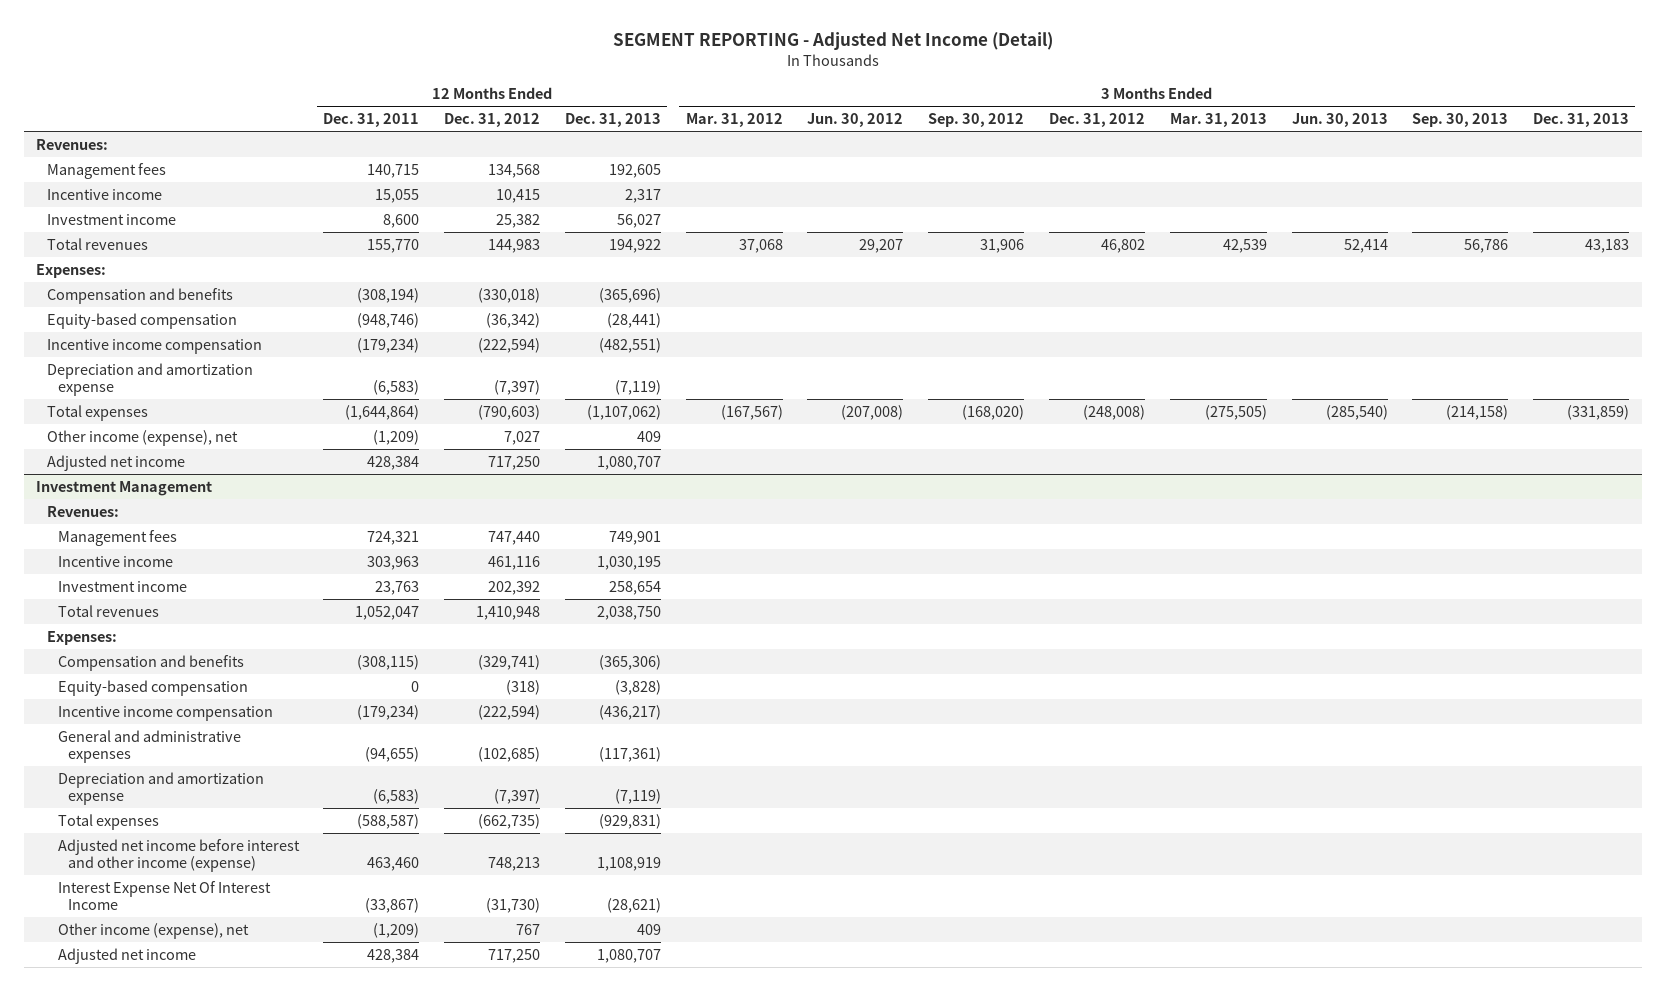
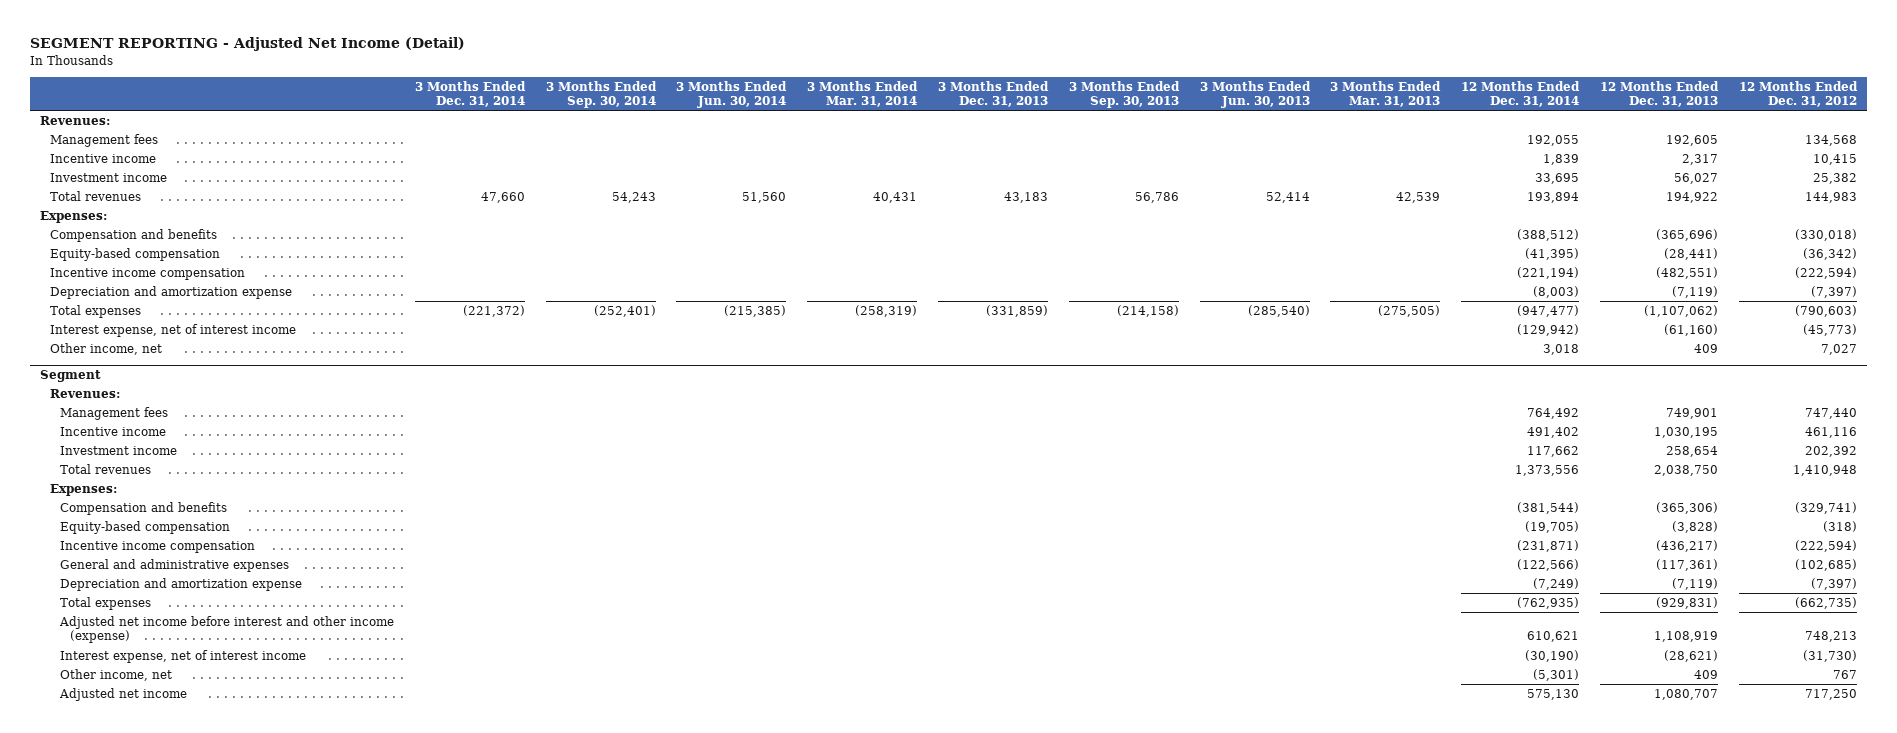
- | 12 Months Ended Dec. 31, 2011 | 12 Months Ended Dec. 31, 2012 | 12 Months Ended Dec. 31, 2013 | 3 Months Ended Mar. 31, 2012 | 3 Months Ended Jun. 30, 2012 | 3 Months Ended Sep. 30, 2012 | 3 Months Ended Dec. 31, 2012 | 3 Months Ended Mar. 31, 2013 | 3 Months Ended Jun. 30, 2013 | 3 Months Ended Sep. 30, 2013 | 3 Months Ended Dec. 31, 2013
+ | 3 Months Ended Dec. 31, 2014 | 3 Months Ended Sep. 30, 2014 | 3 Months Ended Jun. 30, 2014 | 3 Months Ended Mar. 31, 2014 | 3 Months Ended Dec. 31, 2013 | 3 Months Ended Sep. 30, 2013 | 3 Months Ended Jun. 30, 2013 | 3 Months Ended Mar. 31, 2013 | 12 Months Ended Dec. 31, 2014 | 12 Months Ended Dec. 31, 2013 | 12 Months Ended Dec. 31, 2012
- Other income (expense), net | (1,209) | 7,027 | 409 | | | | | | | |
- Adjusted net income | 428,384 | 717,250 | 1,080,707 | | | | | | | |
- Investment Management
+ Interest expense, net of interest income | | | | | | | | | (129,942) | (61,160) | (45,773)
+ Other income, net | | | | | | | | | 3,018 | 409 | 7,027
+ Segment
- Interest Expense Net Of Interest Income | (33,867) | (31,730) | (28,621) | | | | | | | |
- Other income (expense), net | (1,209) | 767 | 409 | | | | | | | |
+ Interest expense, net of interest income | | | | | | | | | (30,190) | (28,621) | (31,730)
+ Other income, net | | | | | | | | | (5,301) | 409 | 767

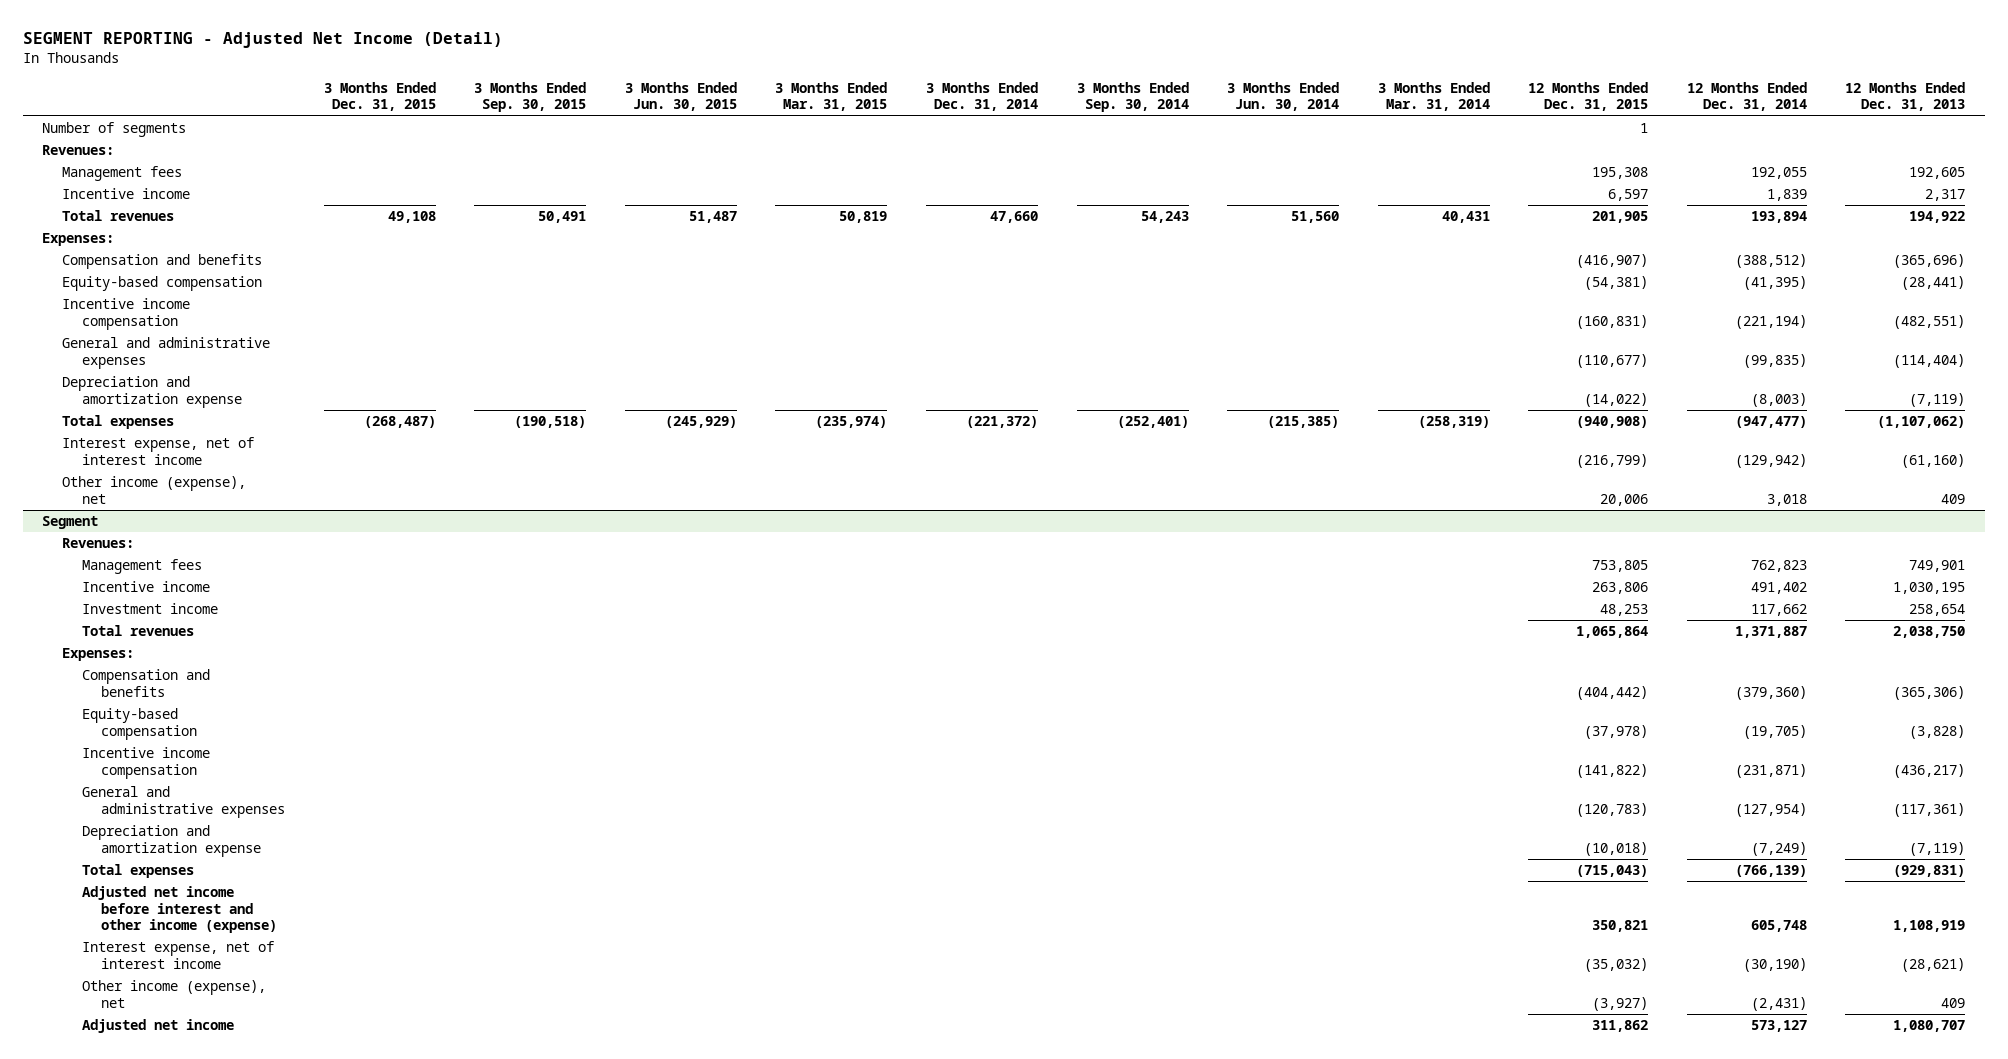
- | 3 Months Ended Dec. 31, 2014 | 3 Months Ended Sep. 30, 2014 | 3 Months Ended Jun. 30, 2014 | 3 Months Ended Mar. 31, 2014 | 3 Months Ended Dec. 31, 2013 | 3 Months Ended Sep. 30, 2013 | 3 Months Ended Jun. 30, 2013 | 3 Months Ended Mar. 31, 2013 | 12 Months Ended Dec. 31, 2014 | 12 Months Ended Dec. 31, 2013 | 12 Months Ended Dec. 31, 2012
+ | 3 Months Ended Dec. 31, 2015 | 3 Months Ended Sep. 30, 2015 | 3 Months Ended Jun. 30, 2015 | 3 Months Ended Mar. 31, 2015 | 3 Months Ended Dec. 31, 2014 | 3 Months Ended Sep. 30, 2014 | 3 Months Ended Jun. 30, 2014 | 3 Months Ended Mar. 31, 2014 | 12 Months Ended Dec. 31, 2015 | 12 Months Ended Dec. 31, 2014 | 12 Months Ended Dec. 31, 2013
+ Number of segments | | | | | | | | | 1 | |
- Investment income | | | | | | | | | 33,695 | 56,027 | 25,382
+ General and administrative expenses | | | | | | | | | (110,677) | (99,835) | (114,404)
- Other income, net | | | | | | | | | 3,018 | 409 | 7,027
+ Other income (expense), net | | | | | | | | | 20,006 | 3,018 | 409
@ Segment
- Management fees | | | | | | | | | 764,492 | 749,901 | 747,440
+ Management fees | | | | | | | | | 753,805 | 762,823 | 749,901
- Total revenues | | | | | | | | | 1,373,556 | 2,038,750 | 1,410,948
+ Total revenues | | | | | | | | | 1,065,864 | 1,371,887 | 2,038,750
- Compensation and benefits | | | | | | | | | (381,544) | (365,306) | (329,741)
+ Compensation and benefits | | | | | | | | | (404,442) | (379,360) | (365,306)
- General and administrative expenses | | | | | | | | | (122,566) | (117,361) | (102,685)
+ General and administrative expenses | | | | | | | | | (120,783) | (127,954) | (117,361)
- Total expenses | | | | | | | | | (762,935) | (929,831) | (662,735)
- Adjusted net income before interest and other income (expense) | | | | | | | | | 610,621 | 1,108,919 | 748,213
+ Total expenses | | | | | | | | | (715,043) | (766,139) | (929,831)
+ Adjusted net income before interest and other income (expense) | | | | | | | | | 350,821 | 605,748 | 1,108,919
- Other income, net | | | | | | | | | (5,301) | 409 | 767
- Adjusted net income | | | | | | | | | 575,130 | 1,080,707 | 717,250
+ Other income (expense), net | | | | | | | | | (3,927) | (2,431) | 409
+ Adjusted net income | | | | | | | | | 311,862 | 573,127 | 1,080,707

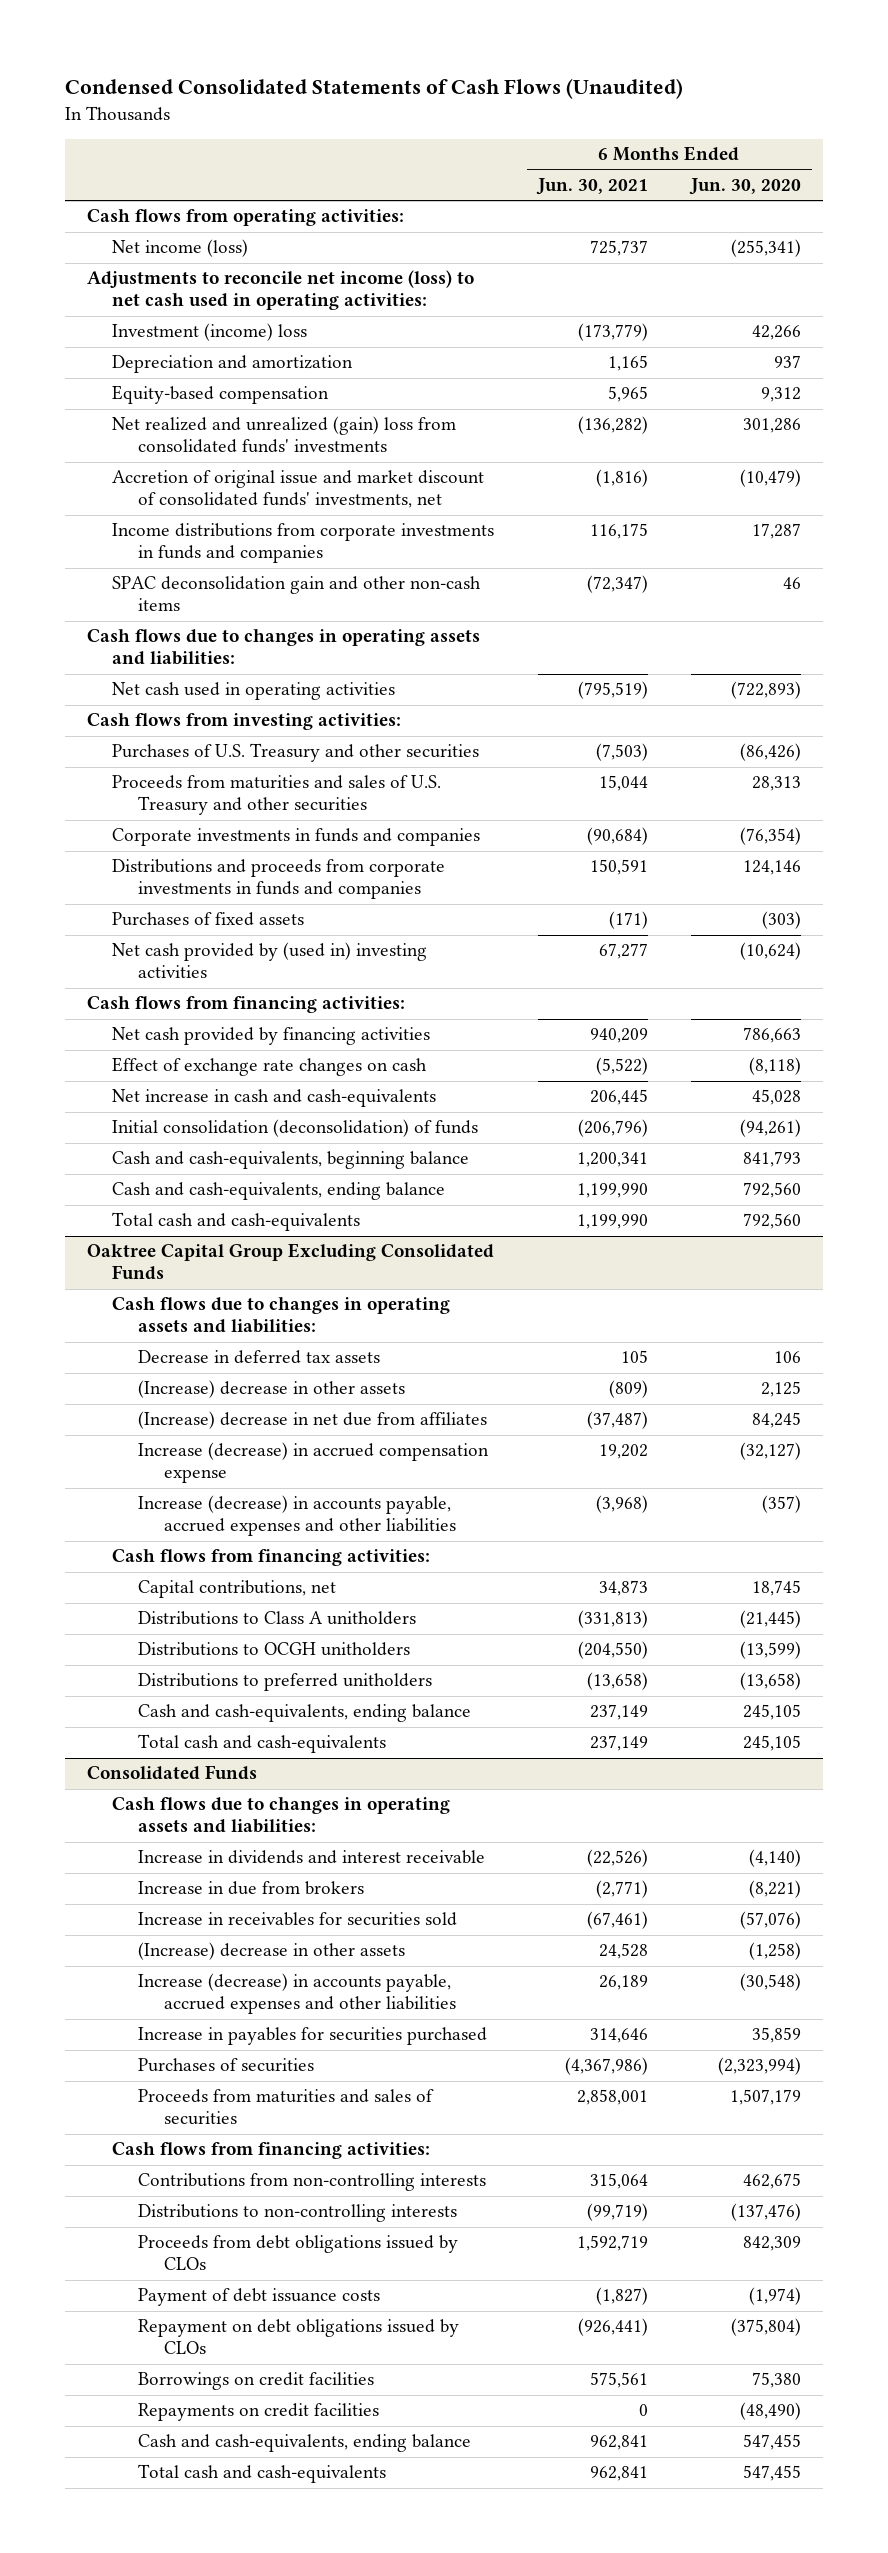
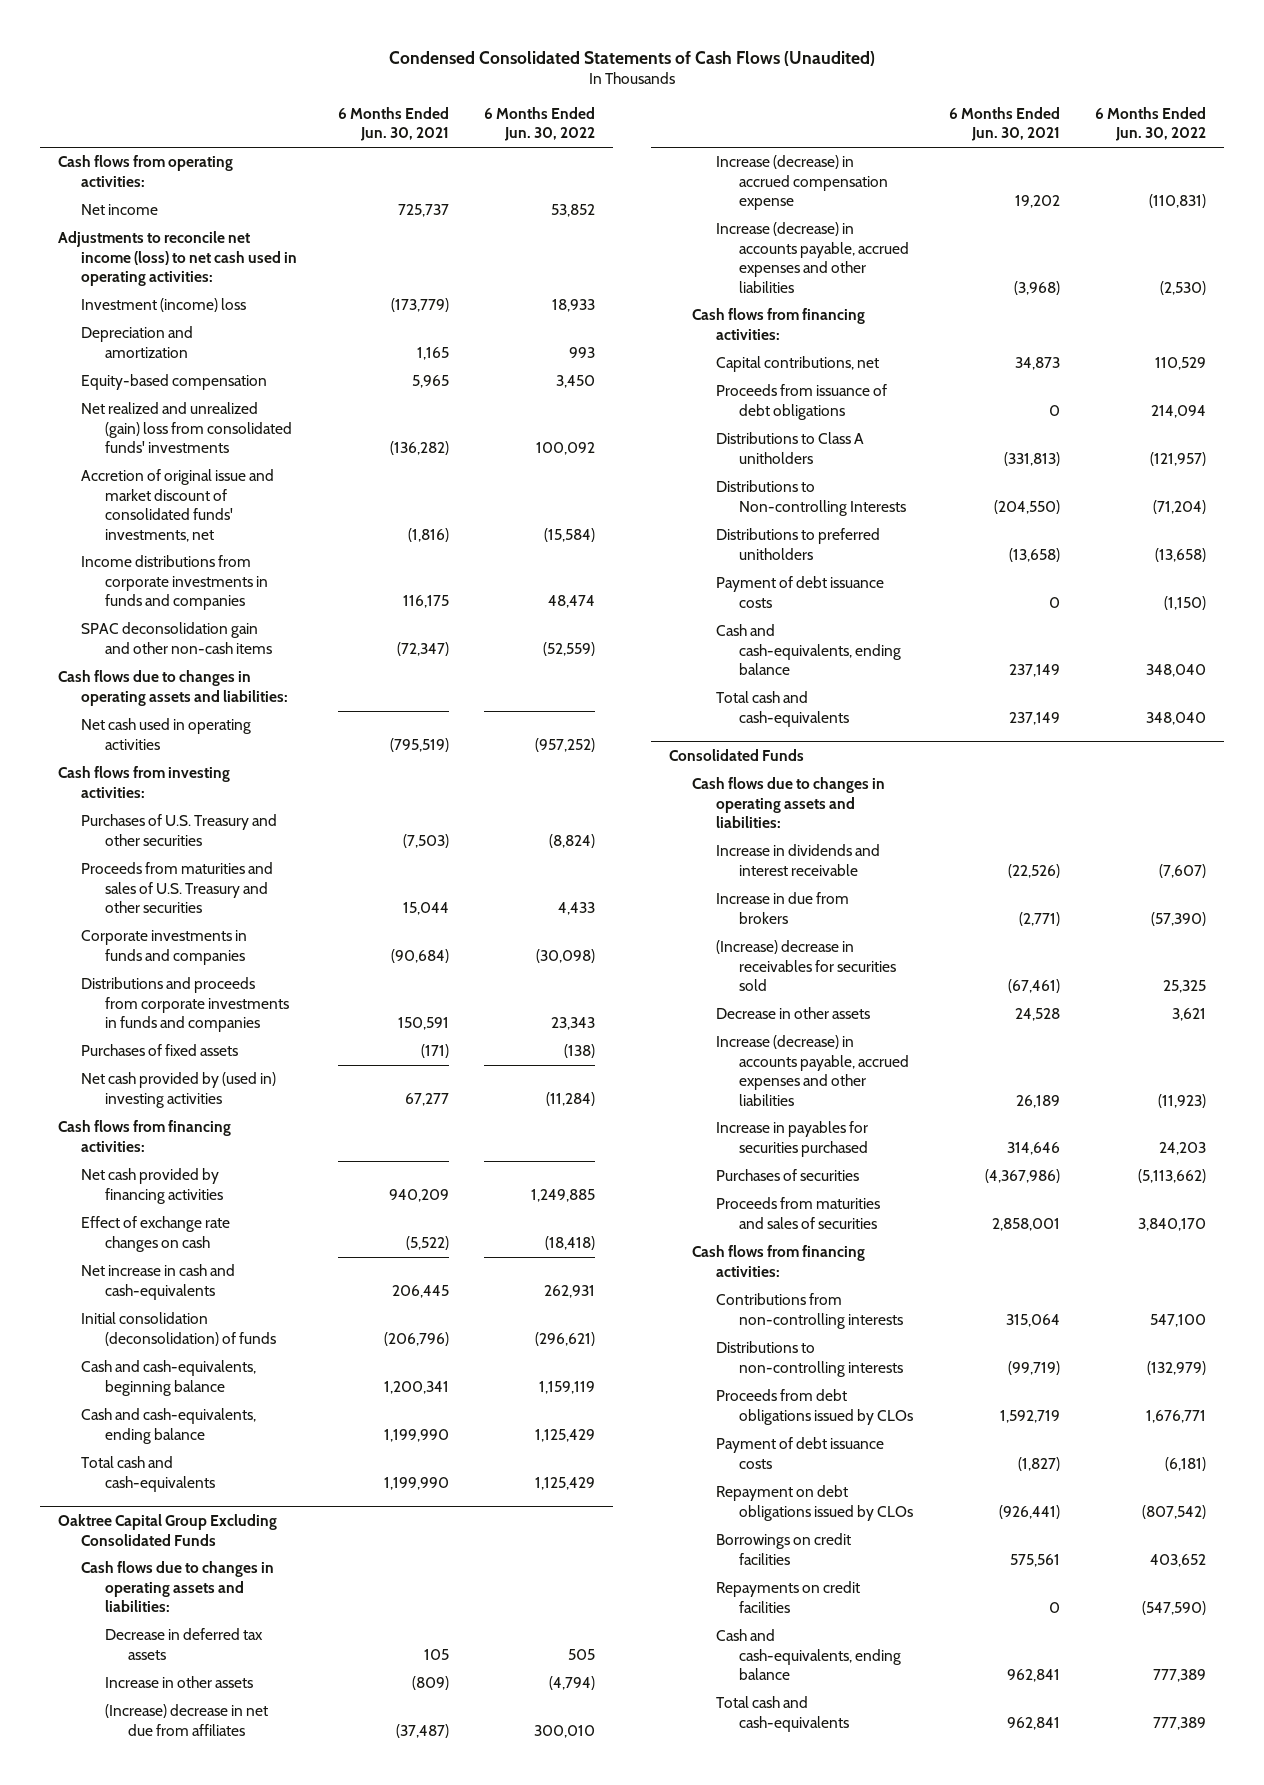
- | 6 Months Ended Jun. 30, 2021 | 6 Months Ended Jun. 30, 2020
+ | 6 Months Ended Jun. 30, 2021 | 6 Months Ended Jun. 30, 2022
- Net income (loss) | 725,737 | (255,341)
+ Net income | 725,737 | 53,852
@ Oaktree Capital Group Excluding Consolidated Funds
- (Increase) decrease in other assets | (809) | 2,125
+ Increase in other assets | (809) | (4,794)
+ Proceeds from issuance of debt obligations | 0 | 214,094
- Distributions to OCGH unitholders | (204,550) | (13,599)
+ Distributions to Non-controlling Interests | (204,550) | (71,204)
+ Payment of debt issuance costs | 0 | (1,150)
@ Consolidated Funds
- Increase in receivables for securities sold | (67,461) | (57,076)
- (Increase) decrease in other assets | 24,528 | (1,258)
+ (Increase) decrease in receivables for securities sold | (67,461) | 25,325
+ Decrease in other assets | 24,528 | 3,621

